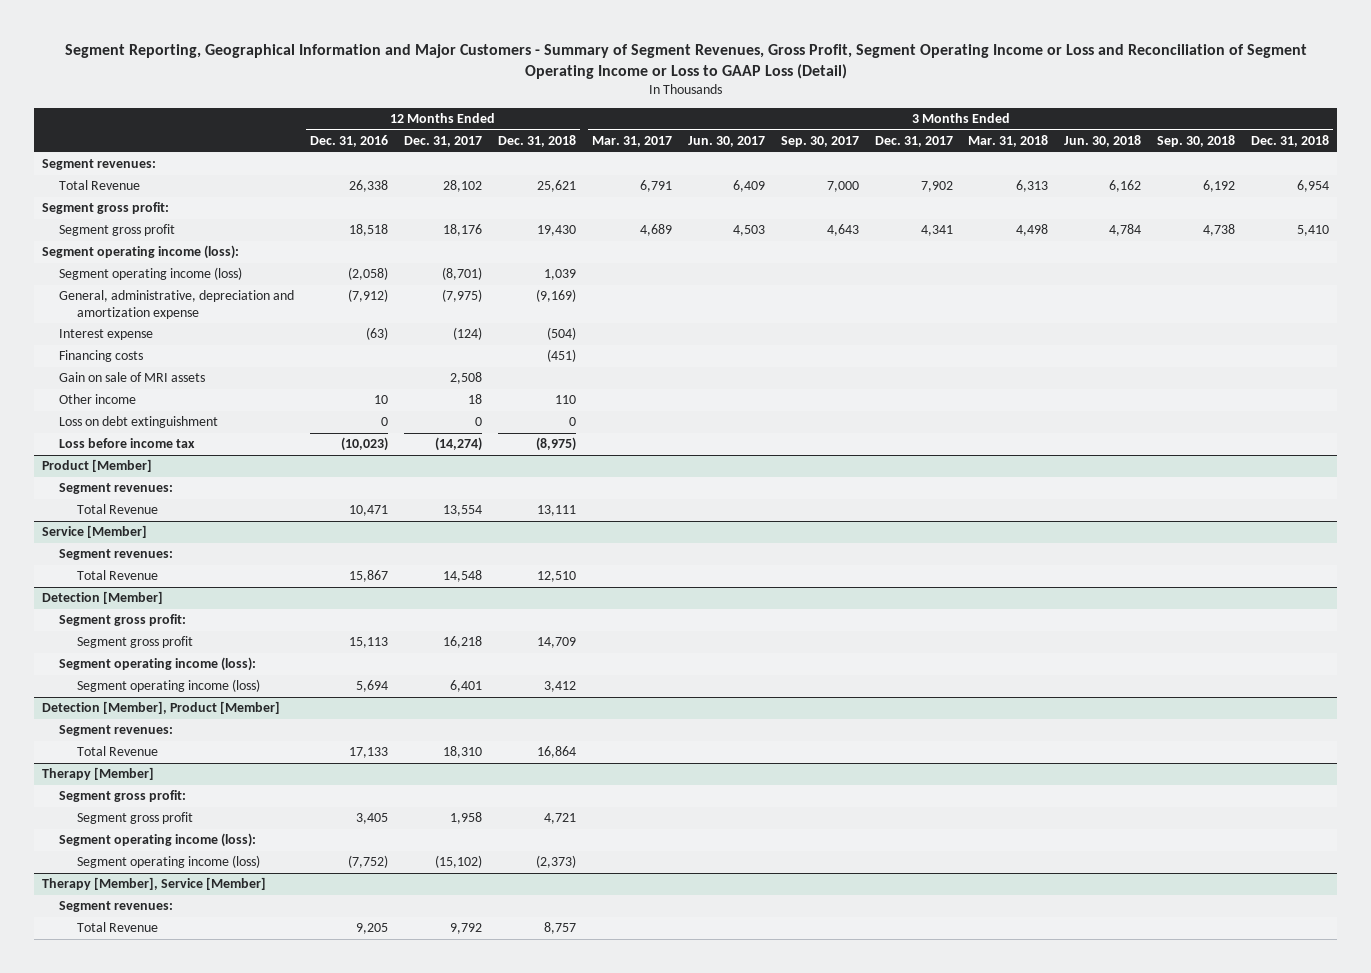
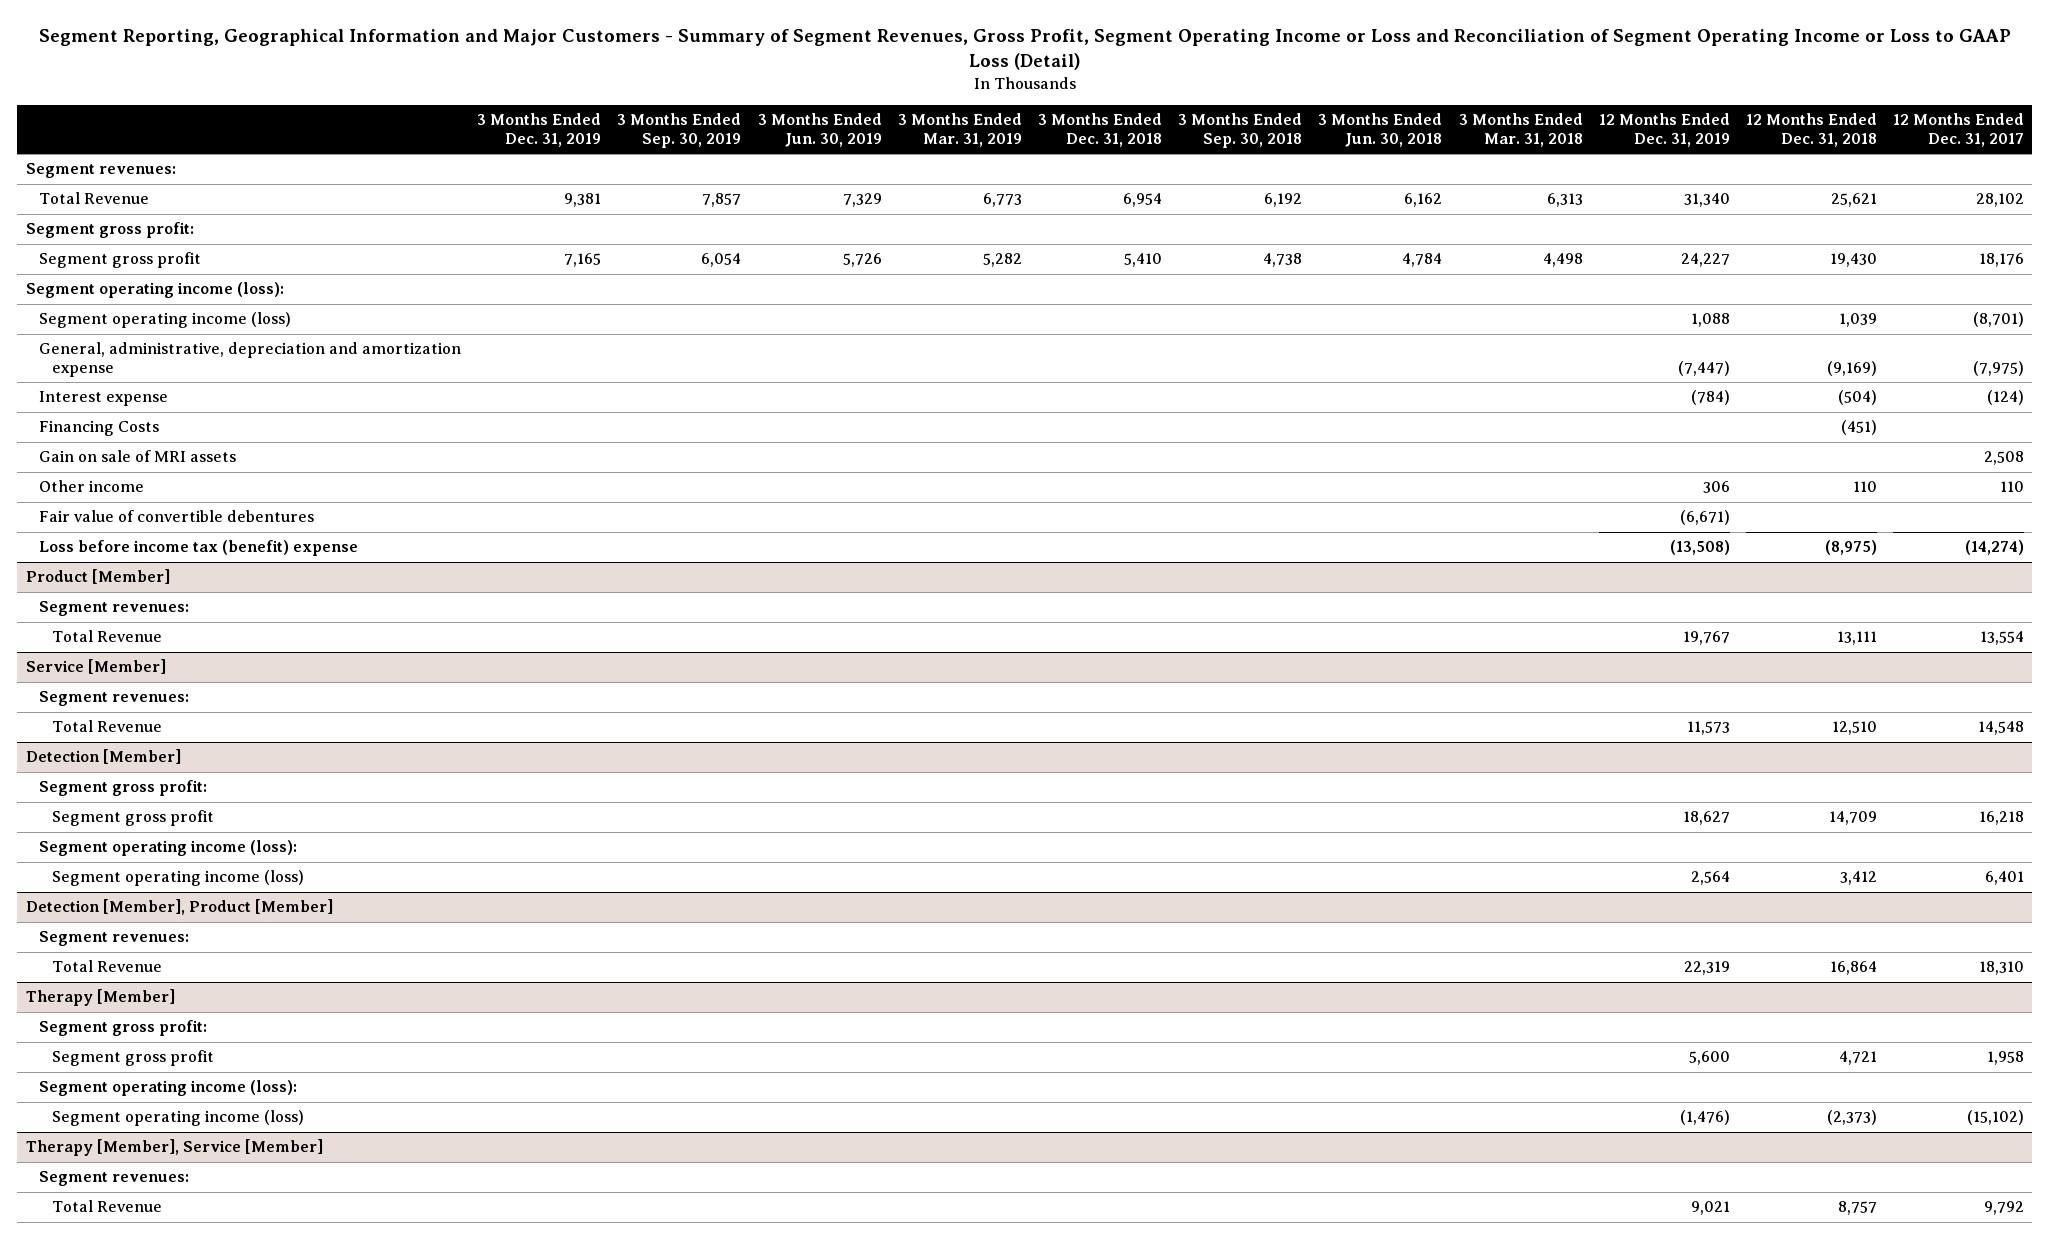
- | 12 Months Ended Dec. 31, 2016 | 12 Months Ended Dec. 31, 2017 | 12 Months Ended Dec. 31, 2018 | 3 Months Ended Mar. 31, 2017 | 3 Months Ended Jun. 30, 2017 | 3 Months Ended Sep. 30, 2017 | 3 Months Ended Dec. 31, 2017 | 3 Months Ended Mar. 31, 2018 | 3 Months Ended Jun. 30, 2018 | 3 Months Ended Sep. 30, 2018 | 3 Months Ended Dec. 31, 2018
+ | 3 Months Ended Dec. 31, 2019 | 3 Months Ended Sep. 30, 2019 | 3 Months Ended Jun. 30, 2019 | 3 Months Ended Mar. 31, 2019 | 3 Months Ended Dec. 31, 2018 | 3 Months Ended Sep. 30, 2018 | 3 Months Ended Jun. 30, 2018 | 3 Months Ended Mar. 31, 2018 | 12 Months Ended Dec. 31, 2019 | 12 Months Ended Dec. 31, 2018 | 12 Months Ended Dec. 31, 2017
- Financing costs | | | (451) | | | | | | | |
+ Financing Costs | | | | | | | | | | (451) |
- Other income | 10 | 18 | 110 | | | | | | | |
- Loss on debt extinguishment | 0 | 0 | 0 | | | | | | | |
- Loss before income tax | (10,023) | (14,274) | (8,975) | | | | | | | |
+ Other income | | | | | | | | | 306 | 110 | 110
+ Fair value of convertible debentures | | | | | | | | | (6,671) | |
+ Loss before income tax (benefit) expense | | | | | | | | | (13,508) | (8,975) | (14,274)

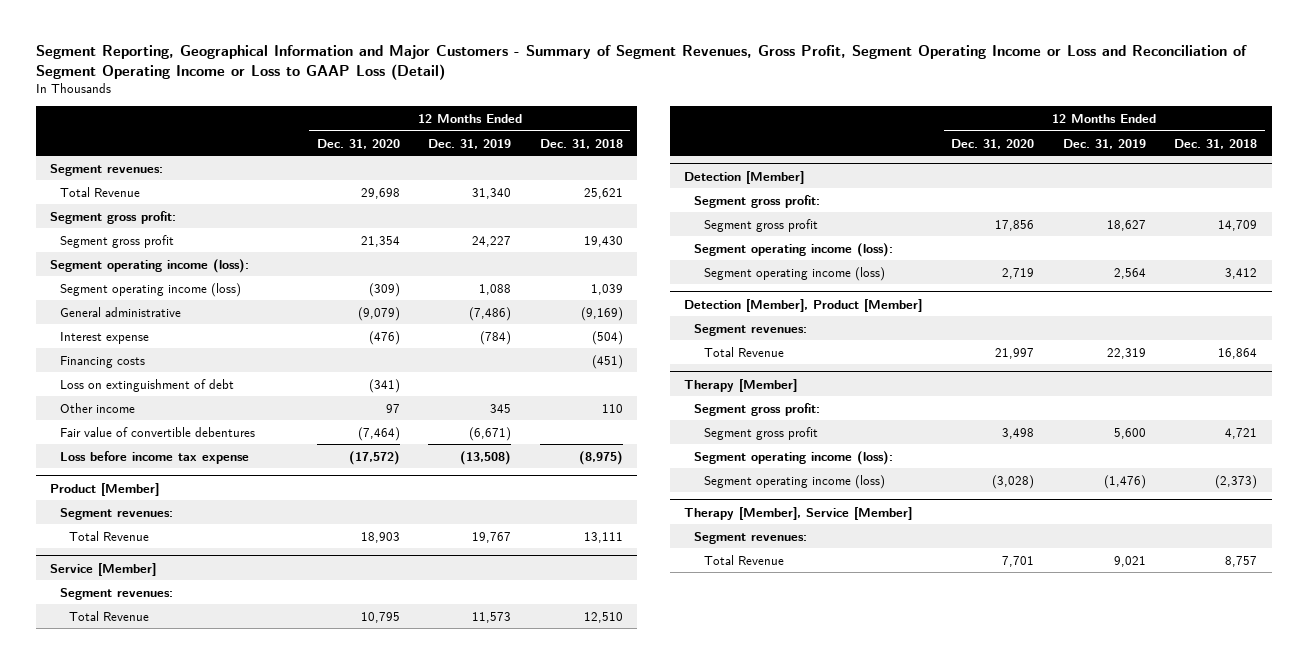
- | 3 Months Ended Dec. 31, 2019 | 3 Months Ended Sep. 30, 2019 | 3 Months Ended Jun. 30, 2019 | 3 Months Ended Mar. 31, 2019 | 3 Months Ended Dec. 31, 2018 | 3 Months Ended Sep. 30, 2018 | 3 Months Ended Jun. 30, 2018 | 3 Months Ended Mar. 31, 2018 | 12 Months Ended Dec. 31, 2019 | 12 Months Ended Dec. 31, 2018 | 12 Months Ended Dec. 31, 2017
+ | 12 Months Ended Dec. 31, 2020 | 12 Months Ended Dec. 31, 2019 | 12 Months Ended Dec. 31, 2018
- General, administrative, depreciation and amortization expense | | | | | | | | | (7,447) | (9,169) | (7,975)
+ General administrative | (9,079) | (7,486) | (9,169)
- Financing Costs | | | | | | | | | | (451) |
- Gain on sale of MRI assets | | | | | | | | | | | 2,508
- Other income | | | | | | | | | 306 | 110 | 110
+ Financing costs | | | (451)
+ Loss on extinguishment of debt | (341) | |
+ Other income | 97 | 345 | 110
- Loss before income tax (benefit) expense | | | | | | | | | (13,508) | (8,975) | (14,274)
+ Loss before income tax expense | (17,572) | (13,508) | (8,975)

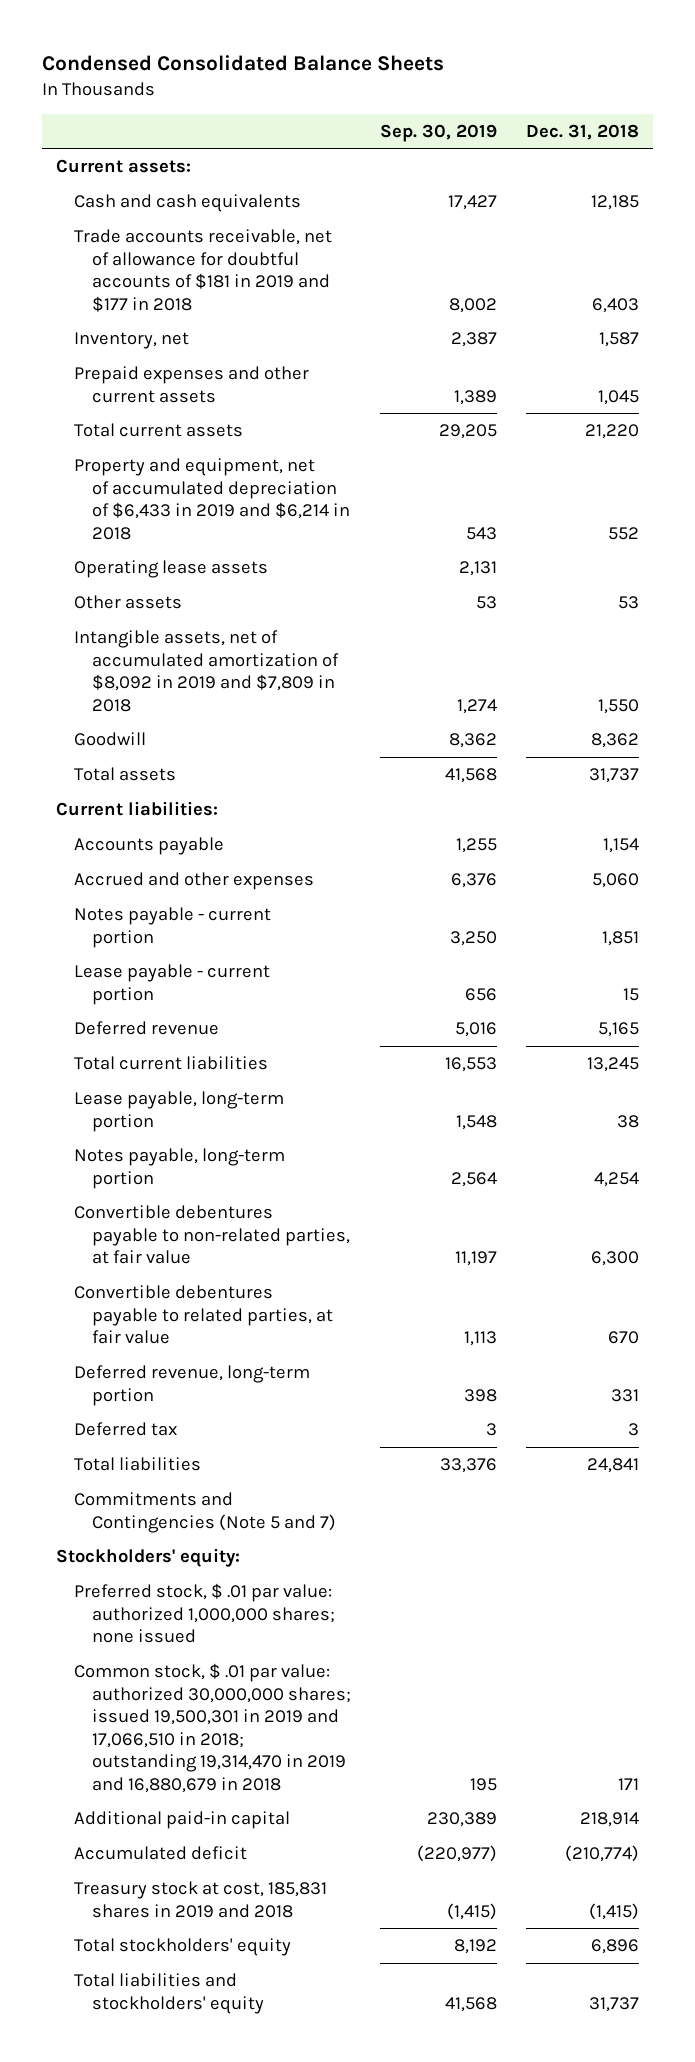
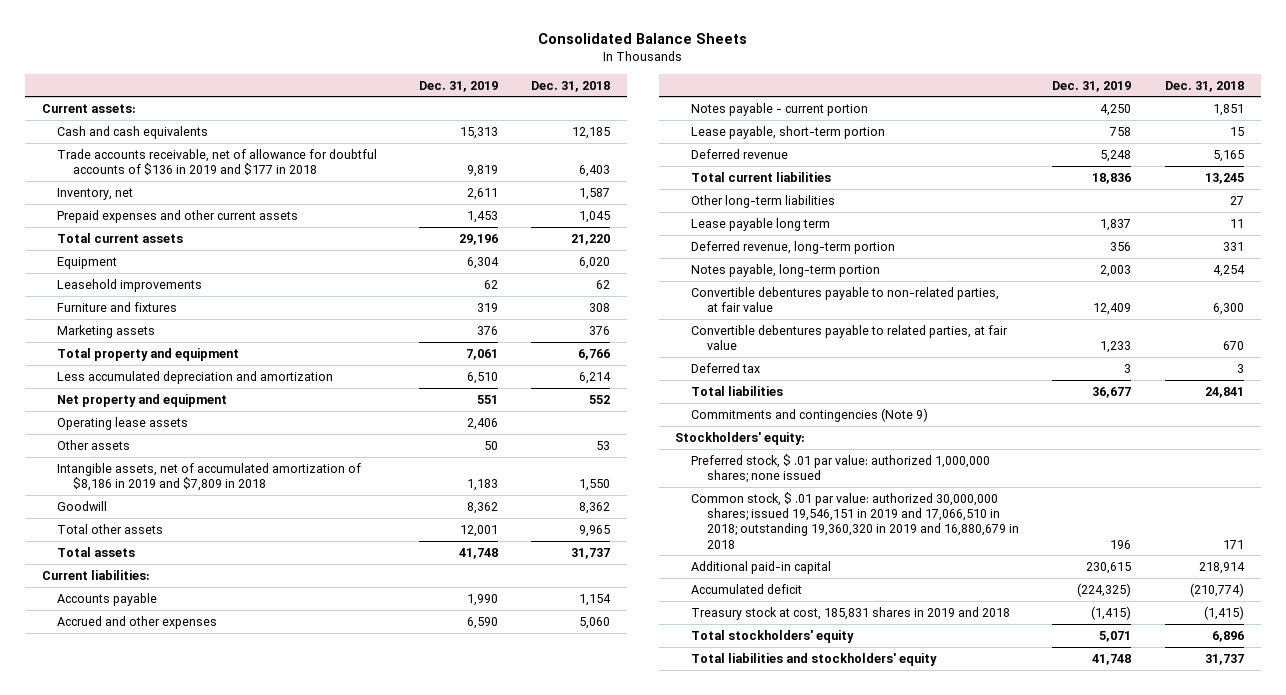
- Condensed Consolidated Balance Sheets
+ Consolidated Balance Sheets
- | Sep. 30, 2019 | Dec. 31, 2018
+ | Dec. 31, 2019 | Dec. 31, 2018
- Trade accounts receivable, net of allowance for doubtful accounts of $181 in 2019 and $177 in 2018 | 8,002 | 6,403
+ Trade accounts receivable, net of allowance for doubtful accounts of $136 in 2019 and $177 in 2018 | 9,819 | 6,403
- Property and equipment, net of accumulated depreciation of $6,433 in 2019 and $6,214 in 2018 | 543 | 552
+ Equipment | 6,304 | 6,020
+ Leasehold improvements | 62 | 62
+ Furniture and fixtures | 319 | 308
+ Marketing assets | 376 | 376
+ Total property and equipment | 7,061 | 6,766
+ Less accumulated depreciation and amortization | 6,510 | 6,214
+ Net property and equipment | 551 | 552
- Intangible assets, net of accumulated amortization of $8,092 in 2019 and $7,809 in 2018 | 1,274 | 1,550
+ Intangible assets, net of accumulated amortization of $8,186 in 2019 and $7,809 in 2018 | 1,183 | 1,550
+ Total other assets | 12,001 | 9,965
- Lease payable - current portion | 656 | 15
+ Lease payable, short-term portion | 758 | 15
- Lease payable, long-term portion | 1,548 | 38
+ Other long-term liabilities | | 27
+ Lease payable long term | 1,837 | 11
moved up: Deferred revenue, long-term portion | 356 | 331
- Commitments and Contingencies (Note 5 and 7)
+ Commitments and contingencies (Note 9)
- Common stock, $ .01 par value: authorized 30,000,000 shares; issued 19,500,301 in 2019 and 17,066,510 in 2018; outstanding 19,314,470 in 2019 and 16,880,679 in 2018 | 195 | 171
+ Common stock, $ .01 par value: authorized 30,000,000 shares; issued 19,546,151 in 2019 and 17,066,510 in 2018; outstanding 19,360,320 in 2019 and 16,880,679 in 2018 | 196 | 171

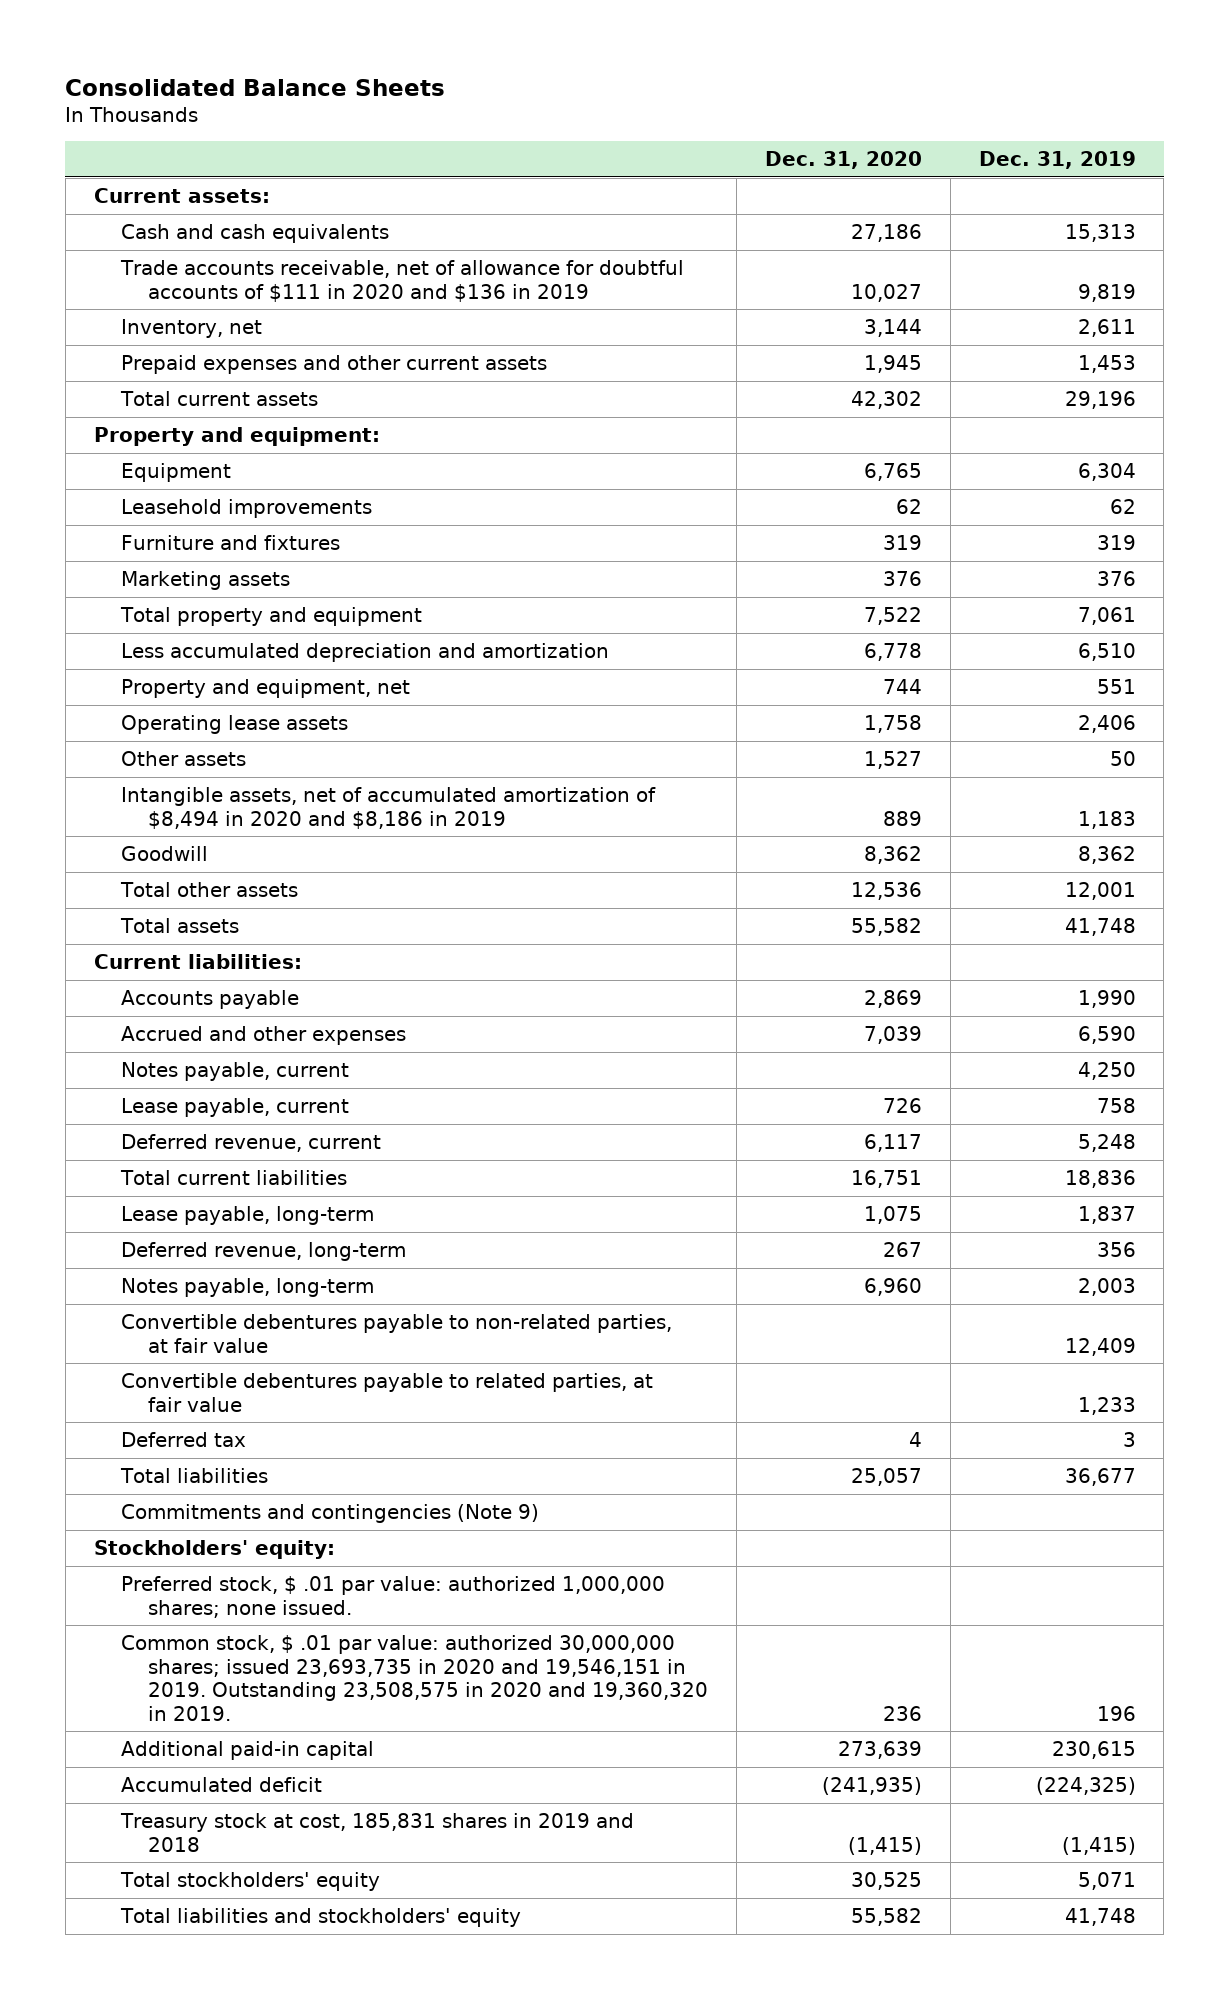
- | Dec. 31, 2019 | Dec. 31, 2018
+ | Dec. 31, 2020 | Dec. 31, 2019
- Trade accounts receivable, net of allowance for doubtful accounts of $136 in 2019 and $177 in 2018 | 9,819 | 6,403
+ Trade accounts receivable, net of allowance for doubtful accounts of $111 in 2020 and $136 in 2019 | 10,027 | 9,819
+ Property and equipment:
- Net property and equipment | 551 | 552
+ Property and equipment, net | 744 | 551
- Intangible assets, net of accumulated amortization of $8,186 in 2019 and $7,809 in 2018 | 1,183 | 1,550
+ Intangible assets, net of accumulated amortization of $8,494 in 2020 and $8,186 in 2019 | 889 | 1,183
- Notes payable - current portion | 4,250 | 1,851
- Lease payable, short-term portion | 758 | 15
- Deferred revenue | 5,248 | 5,165
+ Notes payable, current | | 4,250
+ Lease payable, current | 726 | 758
+ Deferred revenue, current | 6,117 | 5,248
- Other long-term liabilities | | 27
- Lease payable long term | 1,837 | 11
- Deferred revenue, long-term portion | 356 | 331
- Notes payable, long-term portion | 2,003 | 4,254
+ Lease payable, long-term | 1,075 | 1,837
+ Deferred revenue, long-term | 267 | 356
+ Notes payable, long-term | 6,960 | 2,003
- Preferred stock, $ .01 par value: authorized 1,000,000 shares; none issued
- Common stock, $ .01 par value: authorized 30,000,000 shares; issued 19,546,151 in 2019 and 17,066,510 in 2018; outstanding 19,360,320 in 2019 and 16,880,679 in 2018 | 196 | 171
+ Preferred stock, $ .01 par value: authorized 1,000,000 shares; none issued.
+ Common stock, $ .01 par value: authorized 30,000,000 shares; issued 23,693,735 in 2020 and 19,546,151 in 2019. Outstanding 23,508,575 in 2020 and 19,360,320 in 2019. | 236 | 196

